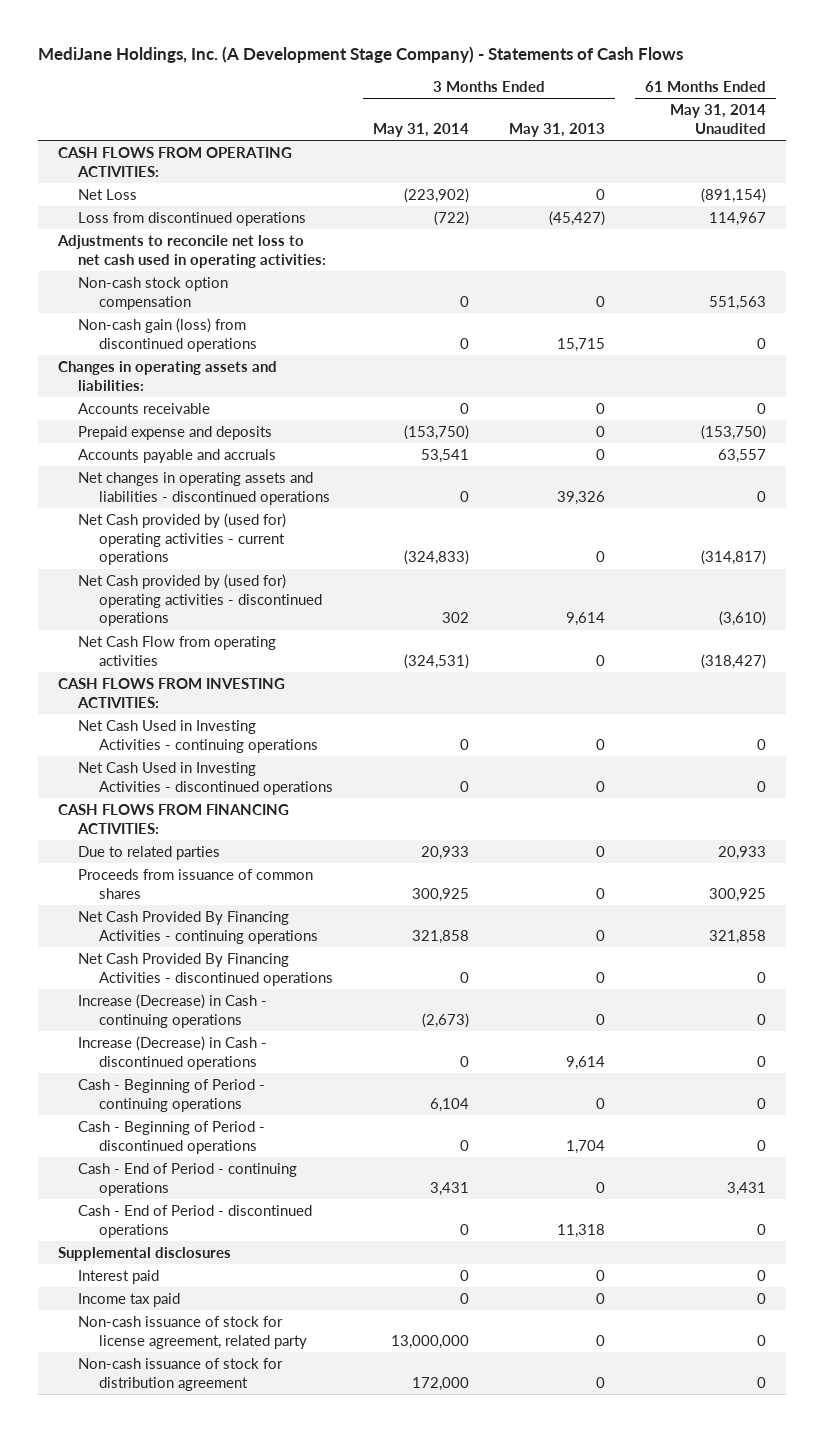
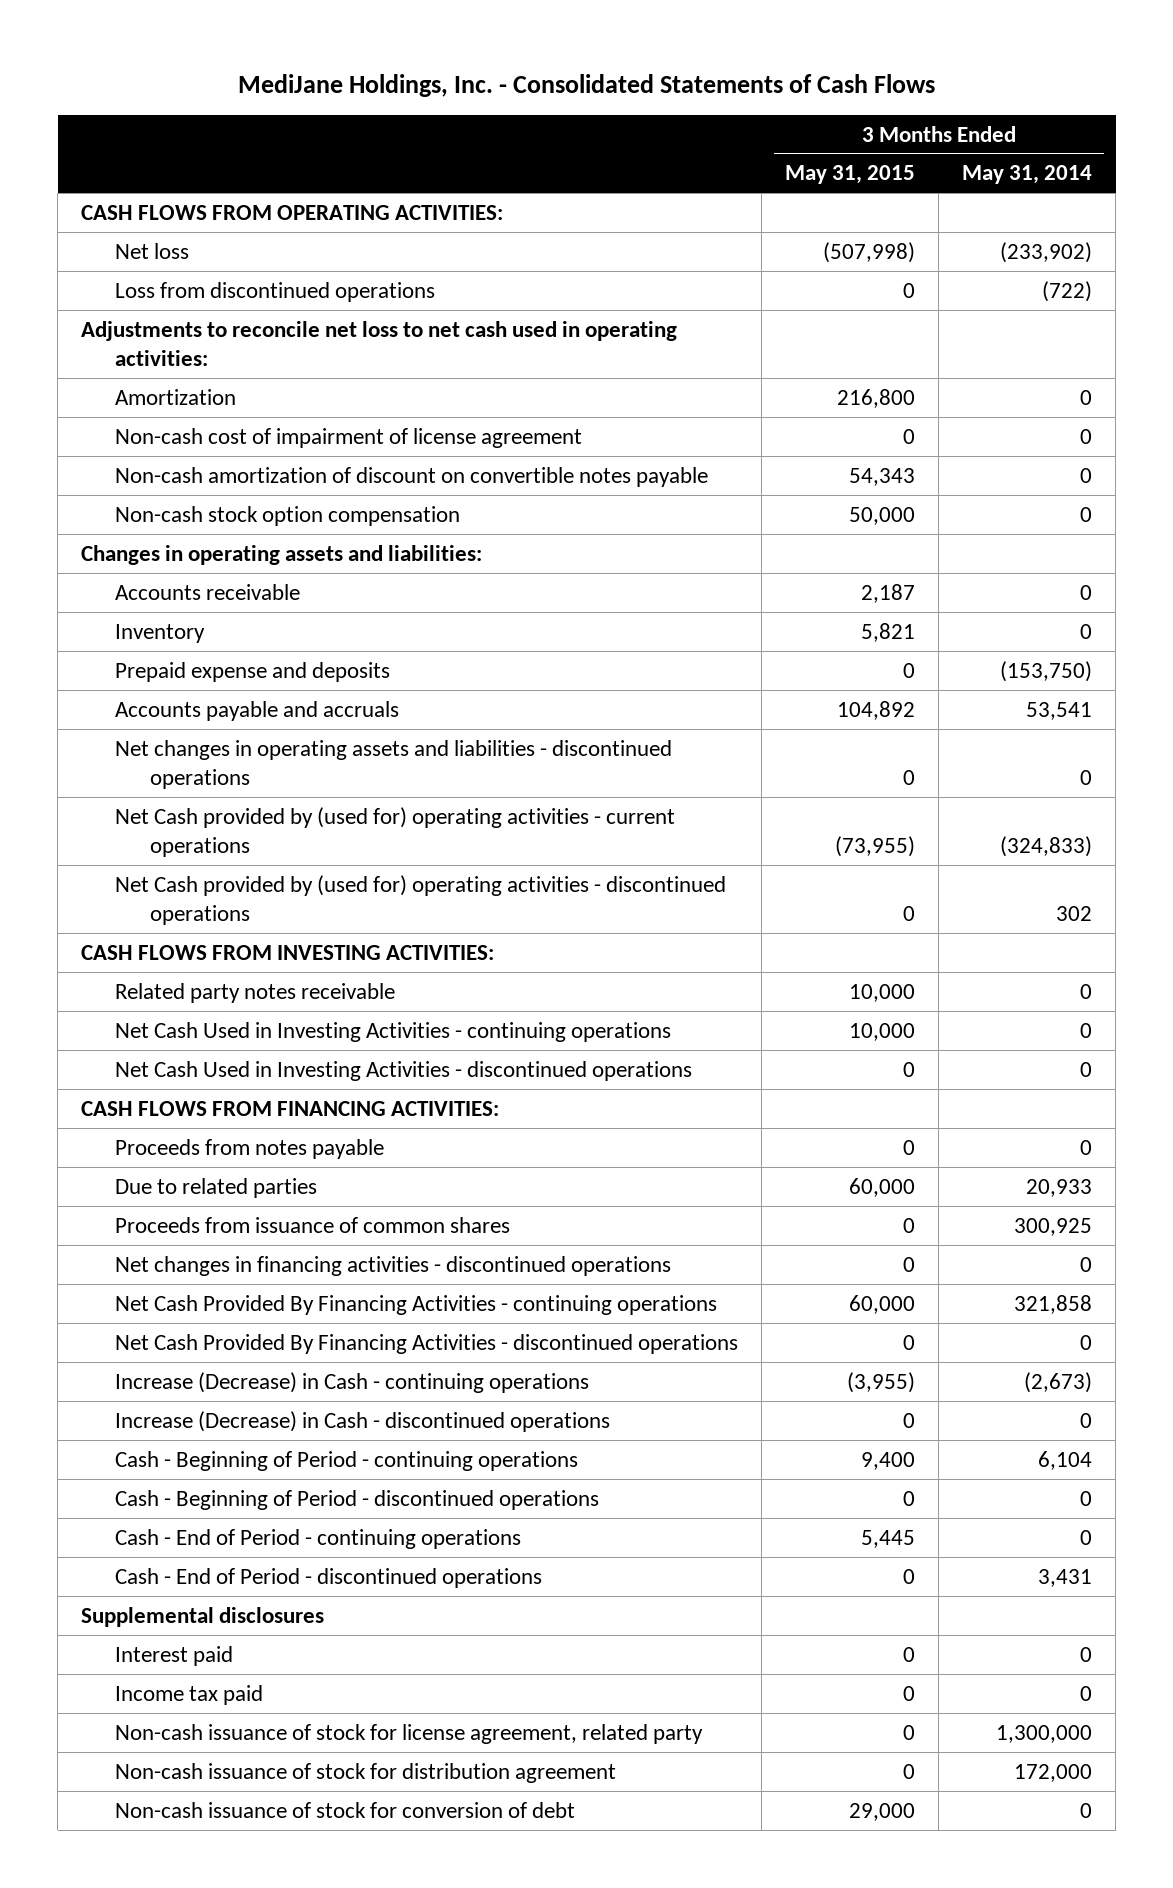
- MediJane Holdings, Inc. (A Development Stage Company) - Statements of Cash Flows
+ MediJane Holdings, Inc. - Consolidated Statements of Cash Flows
- | 3 Months Ended May 31, 2014 | 3 Months Ended May 31, 2013 | 61 Months Ended May 31, 2014 Unaudited
+ | 3 Months Ended May 31, 2015 | 3 Months Ended May 31, 2014
- Net Loss | (223,902) | 0 | (891,154)
+ Net loss | (507,998) | (233,902)
+ Amortization | 216,800 | 0
+ Non-cash cost of impairment of license agreement | 0 | 0
+ Non-cash amortization of discount on convertible notes payable | 54,343 | 0
- Non-cash gain (loss) from discontinued operations | 0 | 15,715 | 0
+ Inventory | 5,821 | 0
- Net Cash Flow from operating activities | (324,531) | 0 | (318,427)
+ Related party notes receivable | 10,000 | 0
+ Proceeds from notes payable | 0 | 0
+ Net changes in financing activities - discontinued operations | 0 | 0
- Cash - End of Period - continuing operations | 3,431 | 0 | 3,431
- Cash - End of Period - discontinued operations | 0 | 11,318 | 0
+ Cash - End of Period - continuing operations | 5,445 | 0
+ Cash - End of Period - discontinued operations | 0 | 3,431
- Non-cash issuance of stock for license agreement, related party | 13,000,000 | 0 | 0
+ Non-cash issuance of stock for license agreement, related party | 0 | 1,300,000
+ Non-cash issuance of stock for conversion of debt | 29,000 | 0

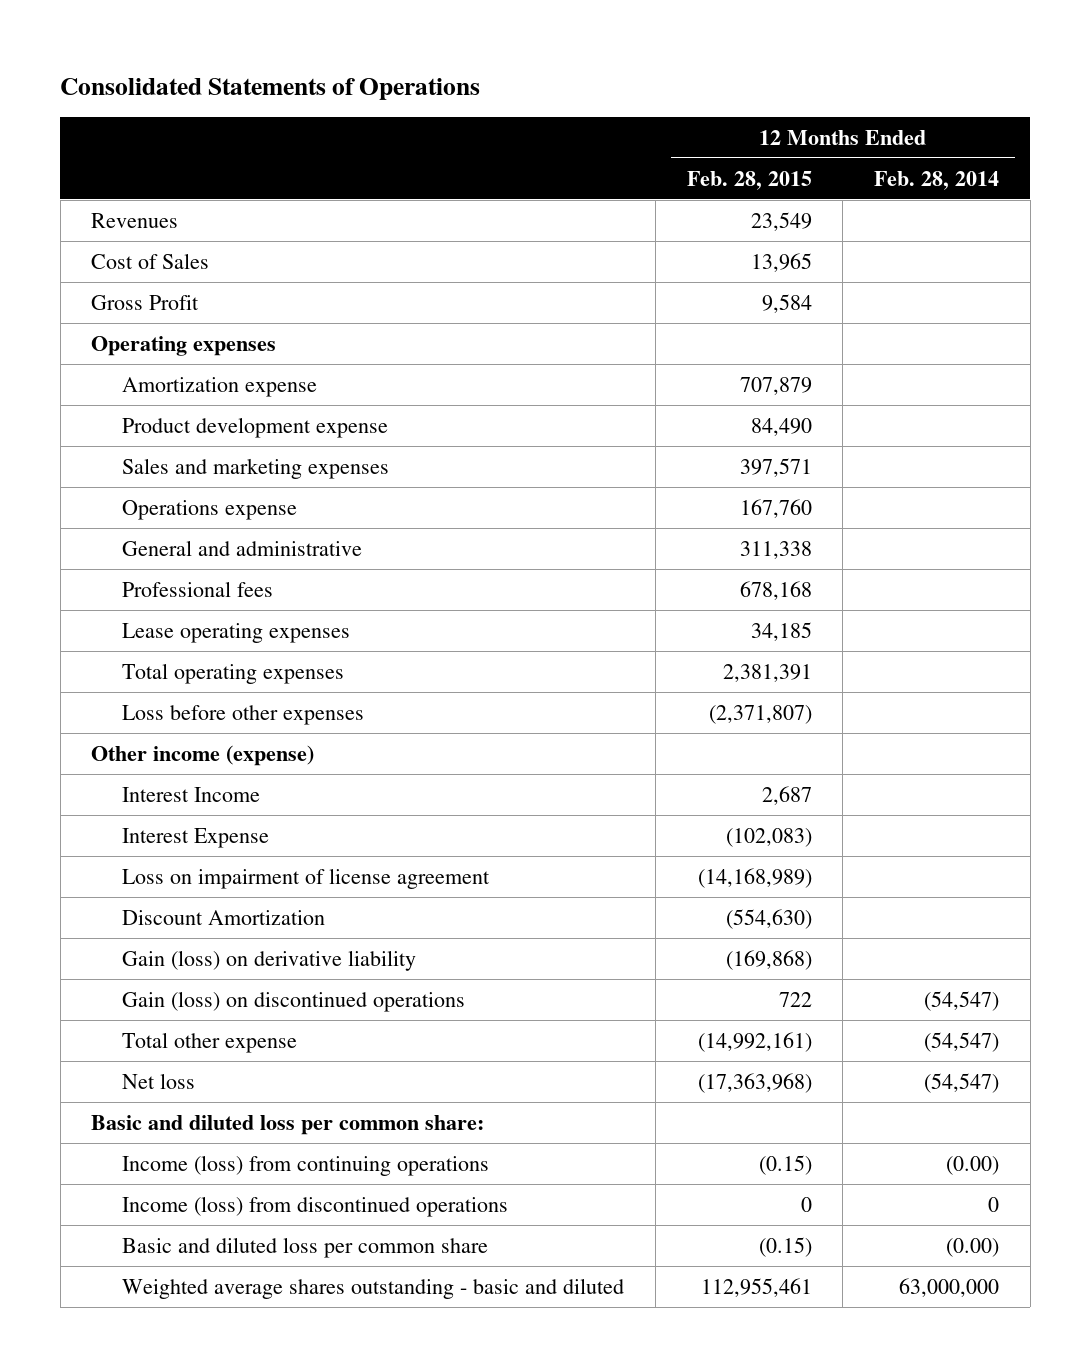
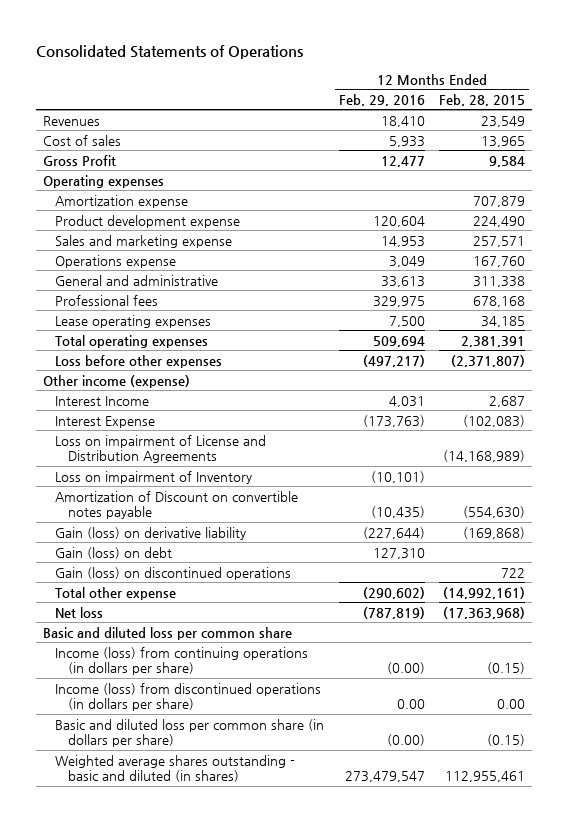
- | 12 Months Ended Feb. 28, 2015 | 12 Months Ended Feb. 28, 2014
+ | 12 Months Ended Feb. 29, 2016 | 12 Months Ended Feb. 28, 2015
- Cost of Sales | 13,965 |
+ Cost of sales | 5,933 | 13,965
- Product development expense | 84,490 |
- Sales and marketing expenses | 397,571 |
+ Product development expense | 120,604 | 224,490
+ Sales and marketing expense | 14,953 | 257,571
- Loss on impairment of license agreement | (14,168,989) |
- Discount Amortization | (554,630) |
+ Loss on impairment of License and Distribution Agreements | | (14,168,989)
+ Loss on impairment of Inventory | (10,101) |
+ Amortization of Discount on convertible notes payable | (10,435) | (554,630)
+ Gain (loss) on debt | 127,310 |
- Basic and diluted loss per common share:
- Income (loss) from continuing operations | (0.15) | (0.00)
- Income (loss) from discontinued operations | 0 | 0
- Basic and diluted loss per common share | (0.15) | (0.00)
- Weighted average shares outstanding - basic and diluted | 112,955,461 | 63,000,000
+ Basic and diluted loss per common share
+ Income (loss) from continuing operations (in dollars per share) | (0.00) | (0.15)
+ Income (loss) from discontinued operations (in dollars per share) | 0.00 | 0.00
+ Basic and diluted loss per common share (in dollars per share) | (0.00) | (0.15)
+ Weighted average shares outstanding - basic and diluted (in shares) | 273,479,547 | 112,955,461

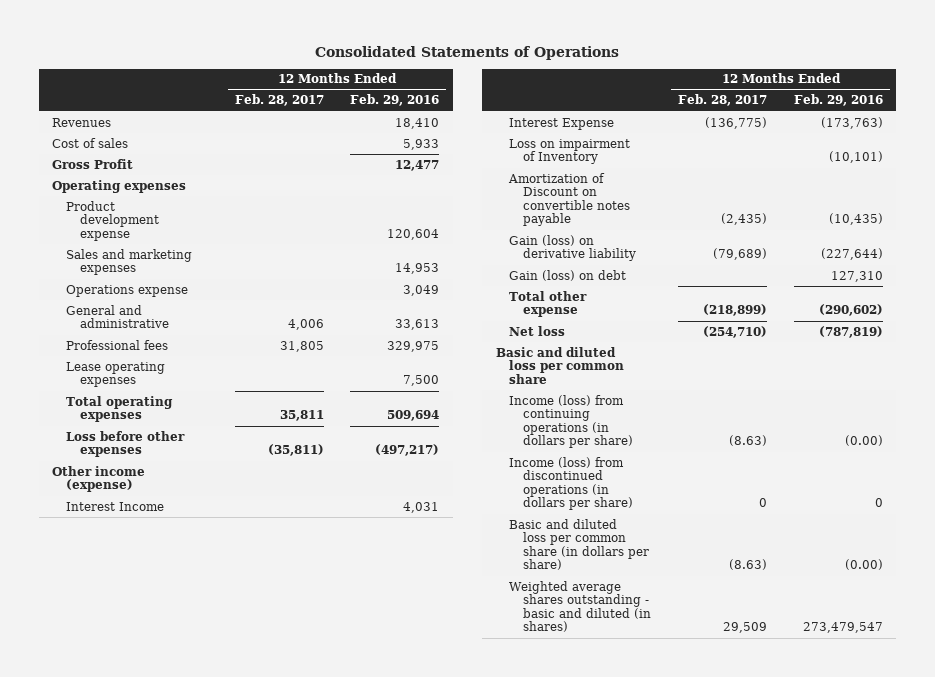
- | 12 Months Ended Feb. 29, 2016 | 12 Months Ended Feb. 28, 2015
+ | 12 Months Ended Feb. 28, 2017 | 12 Months Ended Feb. 29, 2016
- Amortization expense | | 707,879
- Sales and marketing expense | 14,953 | 257,571
+ Sales and marketing expenses | | 14,953
- Loss on impairment of License and Distribution Agreements | | (14,168,989)
- Gain (loss) on discontinued operations | | 722
- Income (loss) from discontinued operations (in dollars per share) | 0.00 | 0.00
+ Income (loss) from discontinued operations (in dollars per share) | 0 | 0

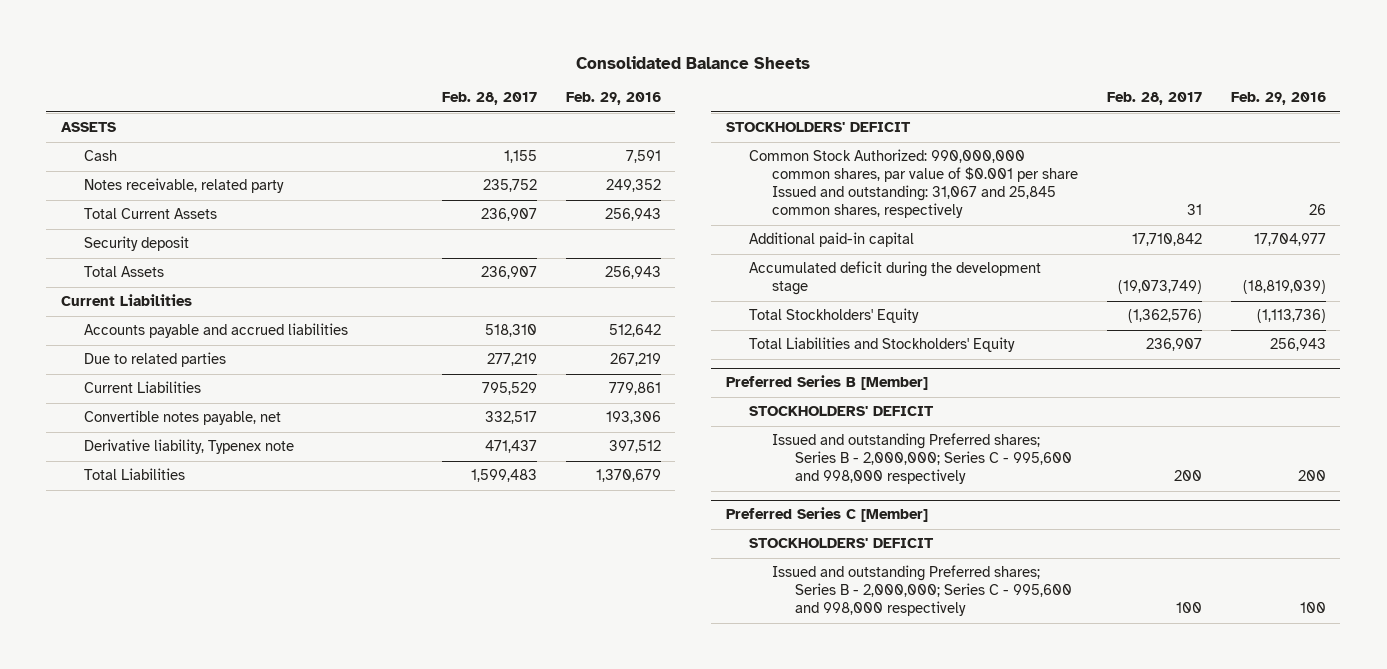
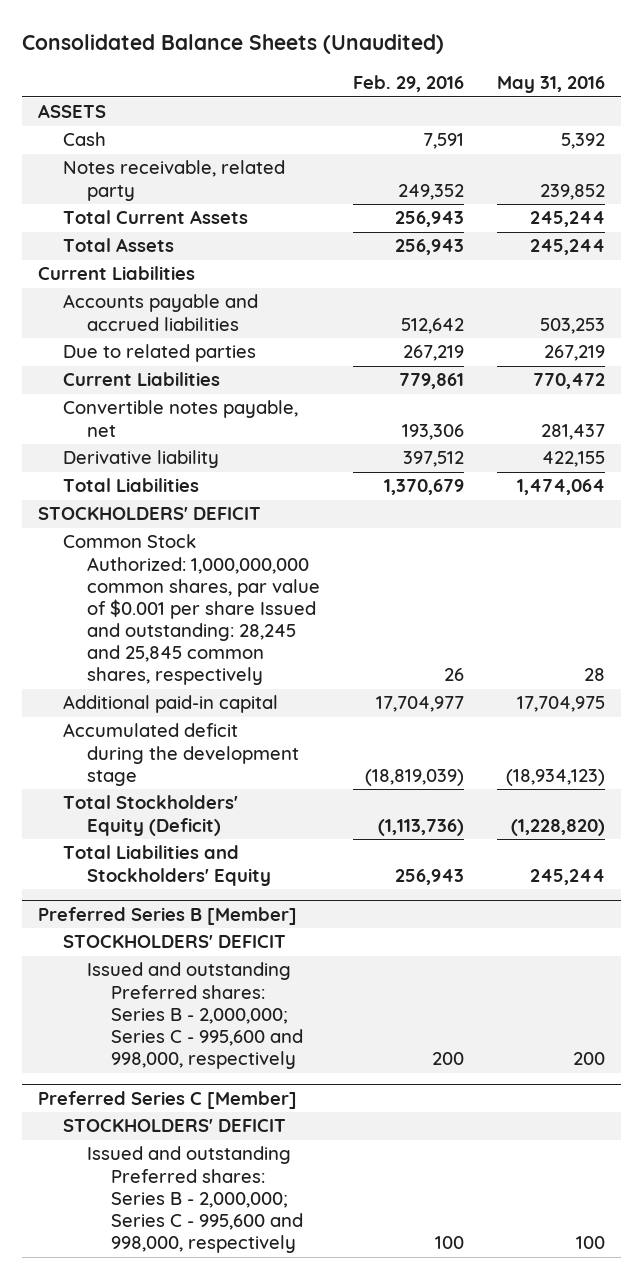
- Consolidated Balance Sheets
+ Consolidated Balance Sheets (Unaudited)
- | Feb. 28, 2017 | Feb. 29, 2016
+ | Feb. 29, 2016 | May 31, 2016
- Security deposit
- Derivative liability, Typenex note | 471,437 | 397,512
+ Derivative liability | 397,512 | 422,155
- Common Stock Authorized: 990,000,000 common shares, par value of $0.001 per share Issued and outstanding: 31,067 and 25,845 common shares, respectively | 31 | 26
+ Common Stock Authorized: 1,000,000,000 common shares, par value of $0.001 per share Issued and outstanding: 28,245 and 25,845 common shares, respectively | 26 | 28
- Total Stockholders' Equity | (1,362,576) | (1,113,736)
+ Total Stockholders' Equity (Deficit) | (1,113,736) | (1,228,820)
@ Preferred Series B [Member]
- Issued and outstanding Preferred shares; Series B - 2,000,000; Series C - 995,600 and 998,000 respectively | 200 | 200
+ Issued and outstanding Preferred shares: Series B - 2,000,000; Series C - 995,600 and 998,000, respectively | 200 | 200
@ Preferred Series C [Member]
- Issued and outstanding Preferred shares; Series B - 2,000,000; Series C - 995,600 and 998,000 respectively | 100 | 100
+ Issued and outstanding Preferred shares: Series B - 2,000,000; Series C - 995,600 and 998,000, respectively | 100 | 100

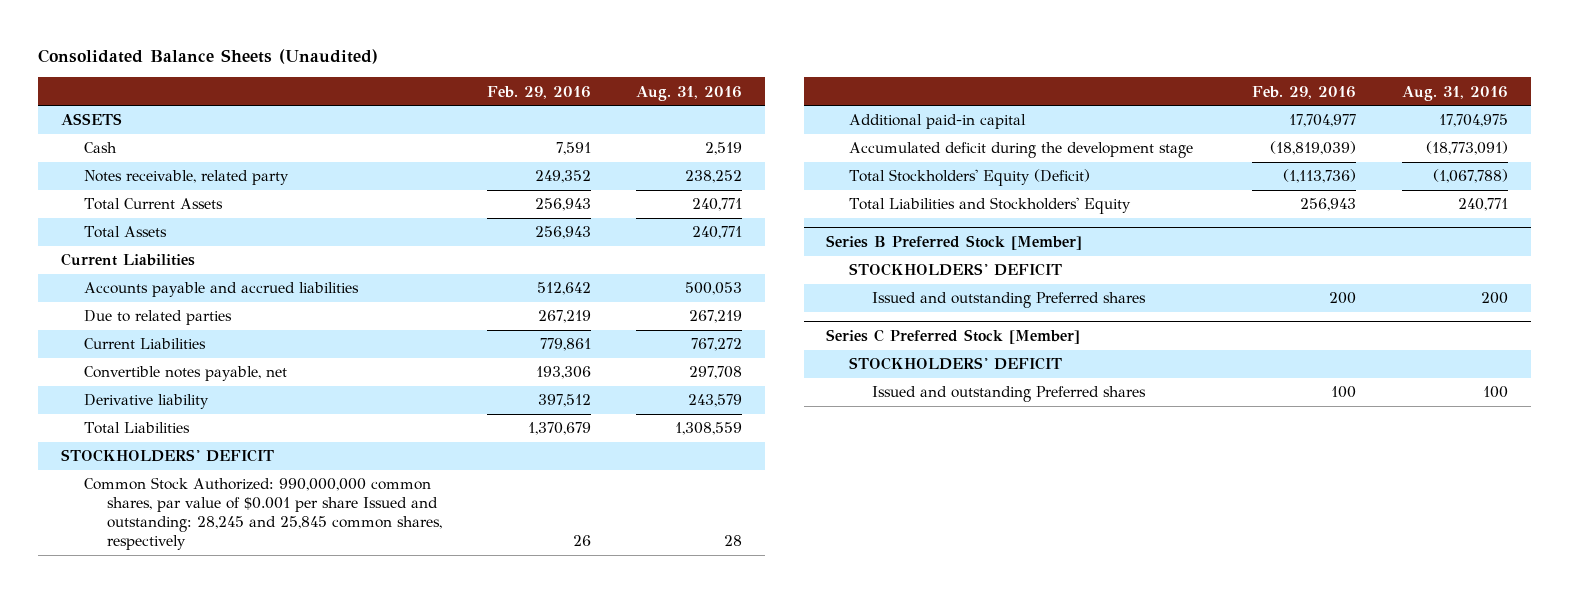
- | Feb. 29, 2016 | May 31, 2016
+ | Feb. 29, 2016 | Aug. 31, 2016
- Common Stock Authorized: 1,000,000,000 common shares, par value of $0.001 per share Issued and outstanding: 28,245 and 25,845 common shares, respectively | 26 | 28
+ Common Stock Authorized: 990,000,000 common shares, par value of $0.001 per share Issued and outstanding: 28,245 and 25,845 common shares, respectively | 26 | 28
- Preferred Series B [Member]
+ Series B Preferred Stock [Member]
- Issued and outstanding Preferred shares: Series B - 2,000,000; Series C - 995,600 and 998,000, respectively | 200 | 200
- Preferred Series C [Member]
+ Issued and outstanding Preferred shares | 200 | 200
+ Series C Preferred Stock [Member]
- Issued and outstanding Preferred shares: Series B - 2,000,000; Series C - 995,600 and 998,000, respectively | 100 | 100
+ Issued and outstanding Preferred shares | 100 | 100

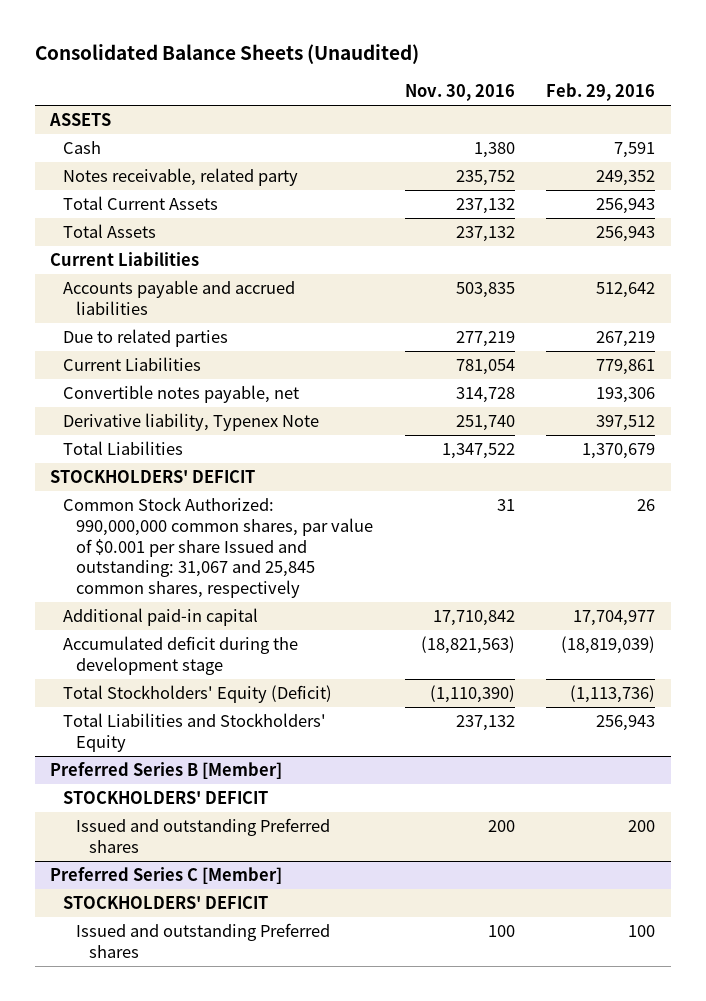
- | Feb. 29, 2016 | Aug. 31, 2016
+ | Nov. 30, 2016 | Feb. 29, 2016
- Derivative liability | 397,512 | 243,579
+ Derivative liability, Typenex Note | 251,740 | 397,512
- Common Stock Authorized: 990,000,000 common shares, par value of $0.001 per share Issued and outstanding: 28,245 and 25,845 common shares, respectively | 26 | 28
+ Common Stock Authorized: 990,000,000 common shares, par value of $0.001 per share Issued and outstanding: 31,067 and 25,845 common shares, respectively | 31 | 26
- Series B Preferred Stock [Member]
+ Preferred Series B [Member]
- Series C Preferred Stock [Member]
+ Preferred Series C [Member]

